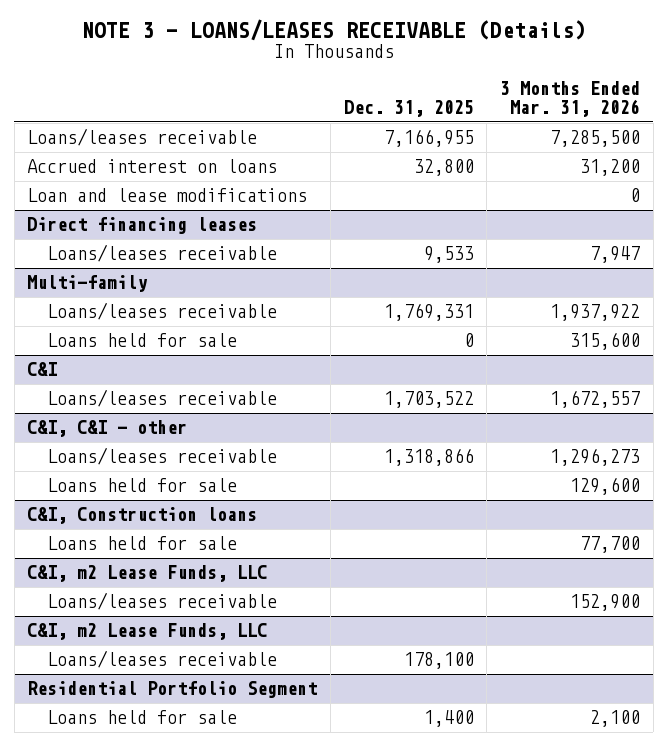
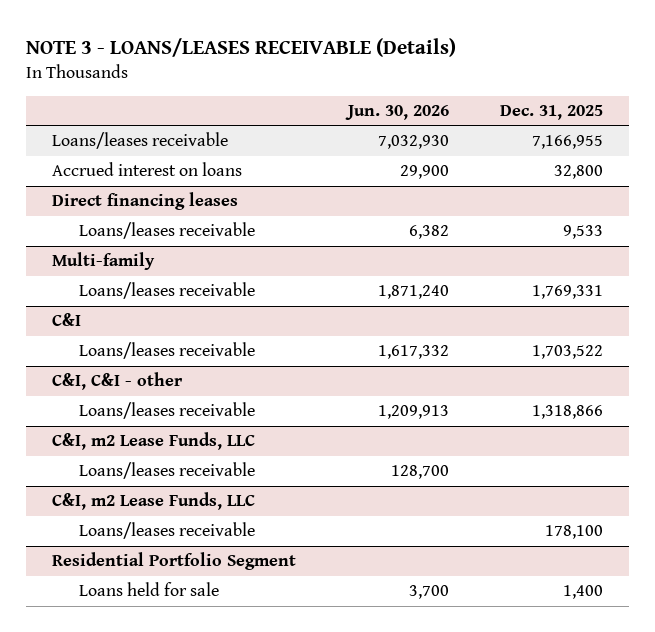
- | Dec. 31, 2025 | 3 Months Ended Mar. 31, 2026
+ | Jun. 30, 2026 | Dec. 31, 2025
- Loan and lease modifications | | 0
@ Multi-family
- Loans held for sale | 0 | 315,600
@ C&I, C&I - other
- Loans held for sale | | 129,600
- C&I, Construction loans
- Loans held for sale | | 77,700

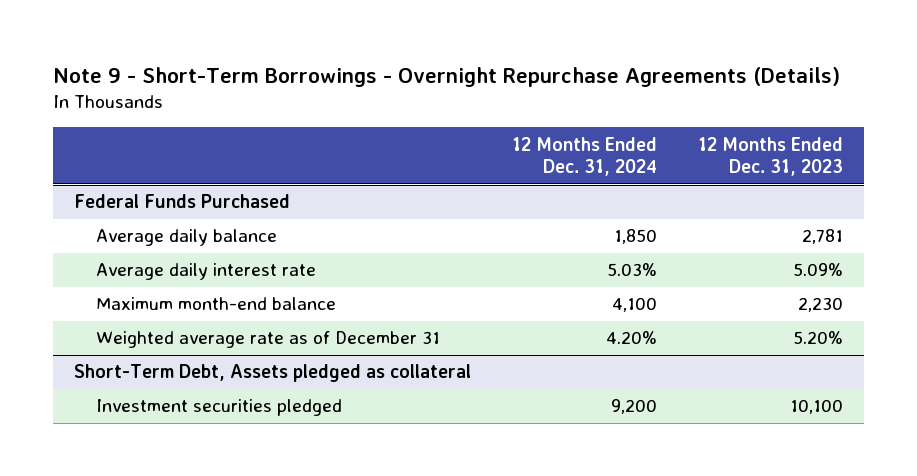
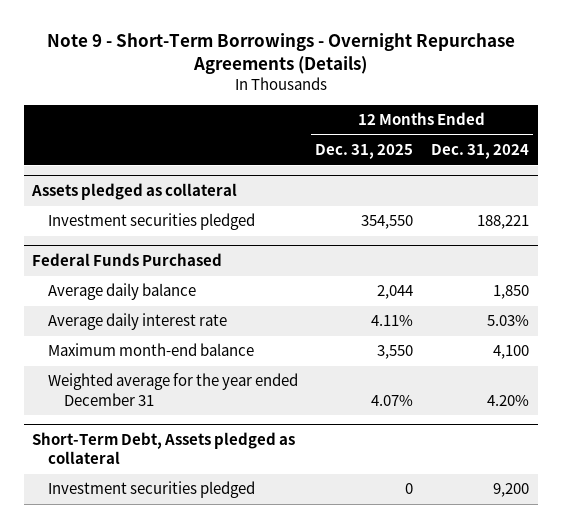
- | 12 Months Ended Dec. 31, 2024 | 12 Months Ended Dec. 31, 2023
+ | 12 Months Ended Dec. 31, 2025 | 12 Months Ended Dec. 31, 2024
+ Assets pledged as collateral
+ Investment securities pledged | 354,550 | 188,221
@ Federal Funds Purchased
- Weighted average rate as of December 31 | 4.20% | 5.20%
+ Weighted average for the year ended December 31 | 4.07% | 4.20%

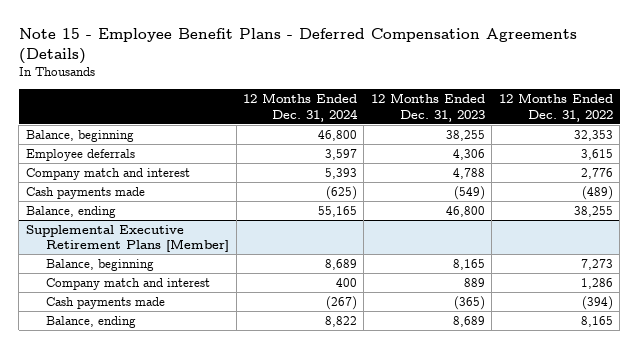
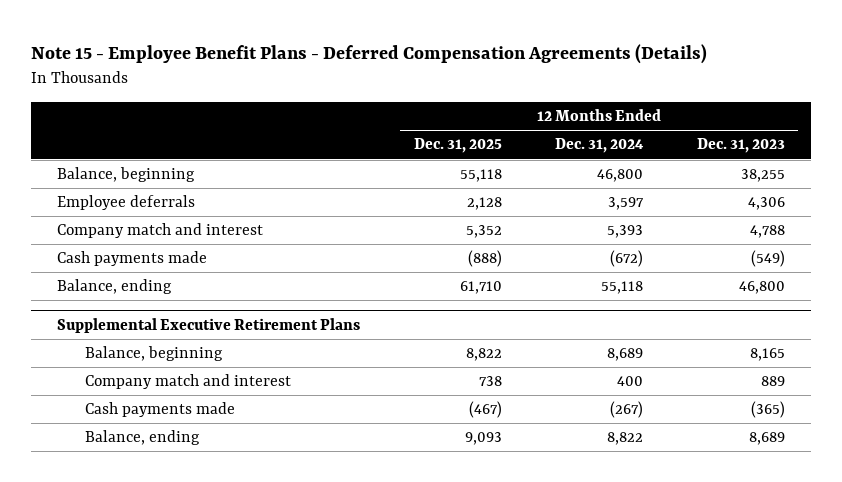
- | 12 Months Ended Dec. 31, 2024 | 12 Months Ended Dec. 31, 2023 | 12 Months Ended Dec. 31, 2022
+ | 12 Months Ended Dec. 31, 2025 | 12 Months Ended Dec. 31, 2024 | 12 Months Ended Dec. 31, 2023
- Cash payments made | (625) | (549) | (489)
- Balance, ending | 55,165 | 46,800 | 38,255
- Supplemental Executive Retirement Plans [Member]
+ Cash payments made | (888) | (672) | (549)
+ Balance, ending | 61,710 | 55,118 | 46,800
+ Supplemental Executive Retirement Plans

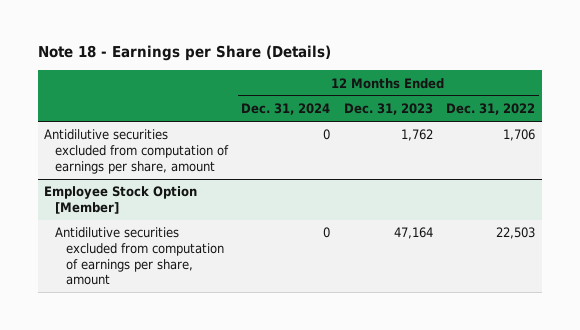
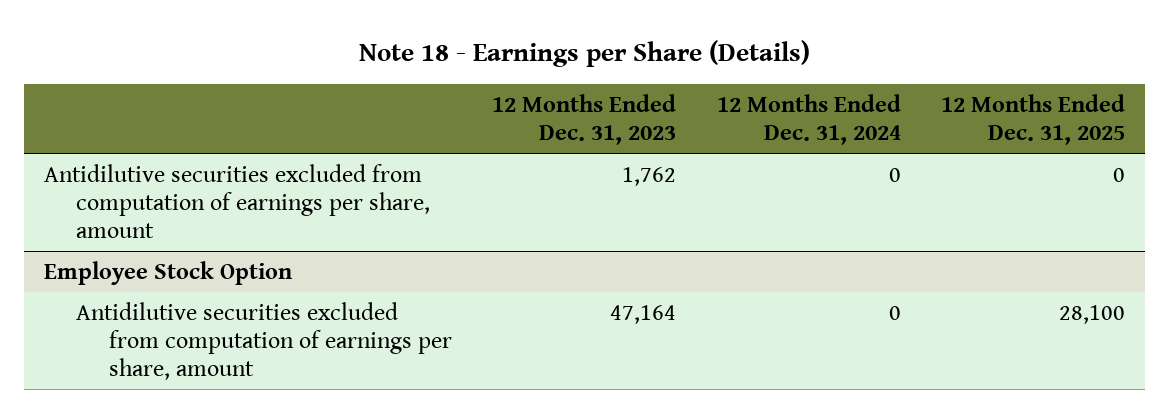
- | 12 Months Ended Dec. 31, 2024 | 12 Months Ended Dec. 31, 2023 | 12 Months Ended Dec. 31, 2022
+ | 12 Months Ended Dec. 31, 2023 | 12 Months Ended Dec. 31, 2024 | 12 Months Ended Dec. 31, 2025
- Employee Stock Option [Member]
+ Employee Stock Option

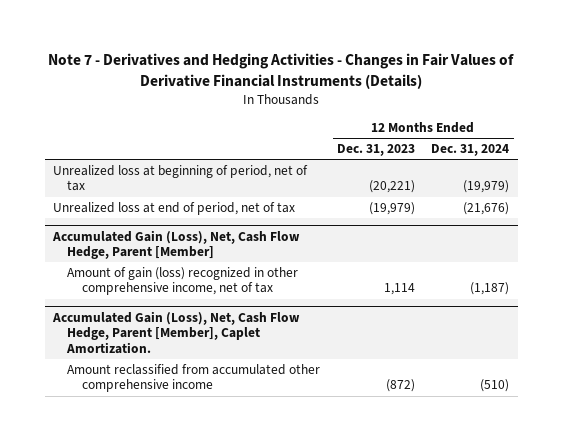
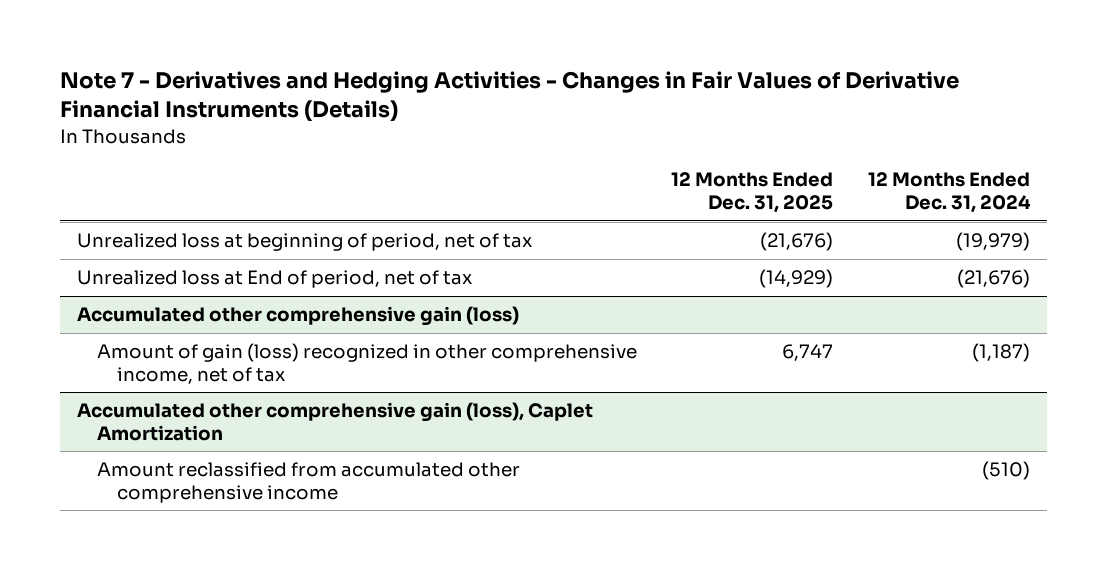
- | 12 Months Ended Dec. 31, 2023 | 12 Months Ended Dec. 31, 2024
+ | 12 Months Ended Dec. 31, 2025 | 12 Months Ended Dec. 31, 2024
- Unrealized loss at end of period, net of tax | (19,979) | (21,676)
- Accumulated Gain (Loss), Net, Cash Flow Hedge, Parent [Member]
+ Unrealized loss at End of period, net of tax | (14,929) | (21,676)
+ Accumulated other comprehensive gain (loss)
- Accumulated Gain (Loss), Net, Cash Flow Hedge, Parent [Member], Caplet Amortization.
+ Accumulated other comprehensive gain (loss), Caplet Amortization

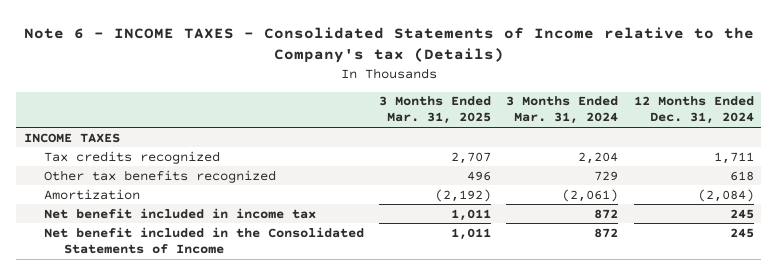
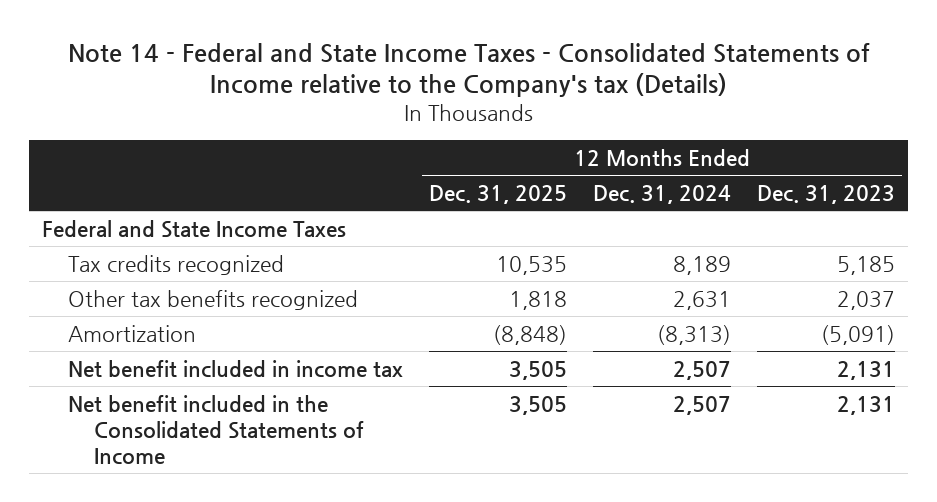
- Note 6 - INCOME TAXES - Consolidated Statements of Income relative to the Company's tax (Details)
+ Note 14 - Federal and State Income Taxes - Consolidated Statements of Income relative to the Company's tax (Details)
- | 3 Months Ended Mar. 31, 2025 | 3 Months Ended Mar. 31, 2024 | 12 Months Ended Dec. 31, 2024
+ | 12 Months Ended Dec. 31, 2025 | 12 Months Ended Dec. 31, 2024 | 12 Months Ended Dec. 31, 2023
- INCOME TAXES
- Tax credits recognized | 2,707 | 2,204 | 1,711
- Other tax benefits recognized | 496 | 729 | 618
- Amortization | (2,192) | (2,061) | (2,084)
- Net benefit included in income tax | 1,011 | 872 | 245
- Net benefit included in the Consolidated Statements of Income | 1,011 | 872 | 245
+ Federal and State Income Taxes
+ Tax credits recognized | 10,535 | 8,189 | 5,185
+ Other tax benefits recognized | 1,818 | 2,631 | 2,037
+ Amortization | (8,848) | (8,313) | (5,091)
+ Net benefit included in income tax | 3,505 | 2,507 | 2,131
+ Net benefit included in the Consolidated Statements of Income | 3,505 | 2,507 | 2,131

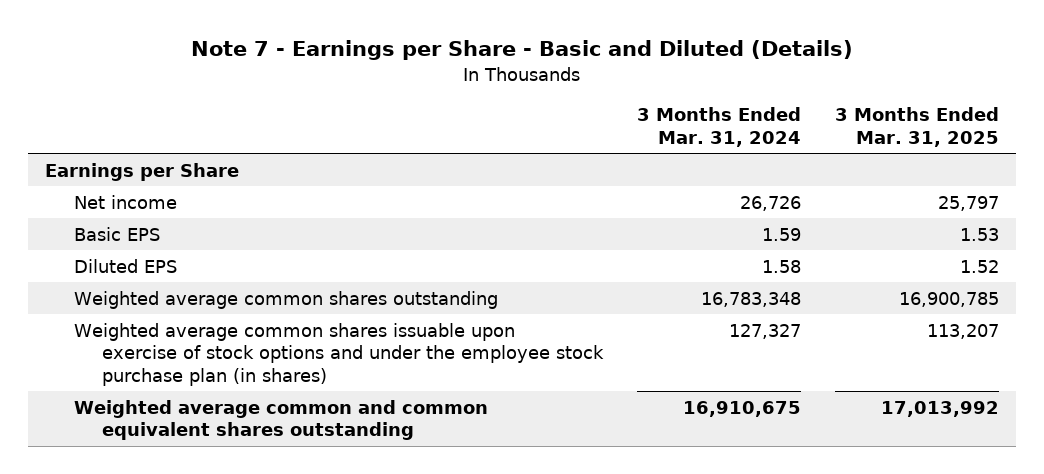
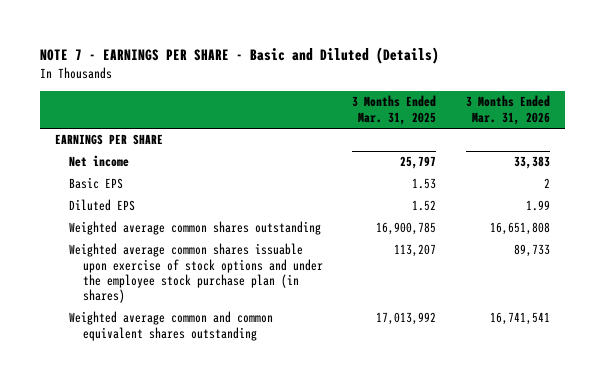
- Note 7 - Earnings per Share - Basic and Diluted (Details)
+ NOTE 7 - EARNINGS PER SHARE - Basic and Diluted (Details)
- | 3 Months Ended Mar. 31, 2024 | 3 Months Ended Mar. 31, 2025
+ | 3 Months Ended Mar. 31, 2025 | 3 Months Ended Mar. 31, 2026
- Earnings per Share
+ EARNINGS PER SHARE

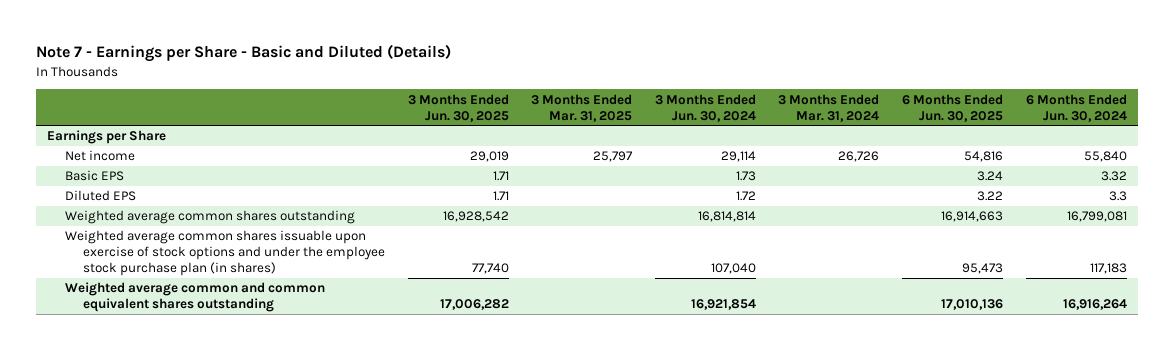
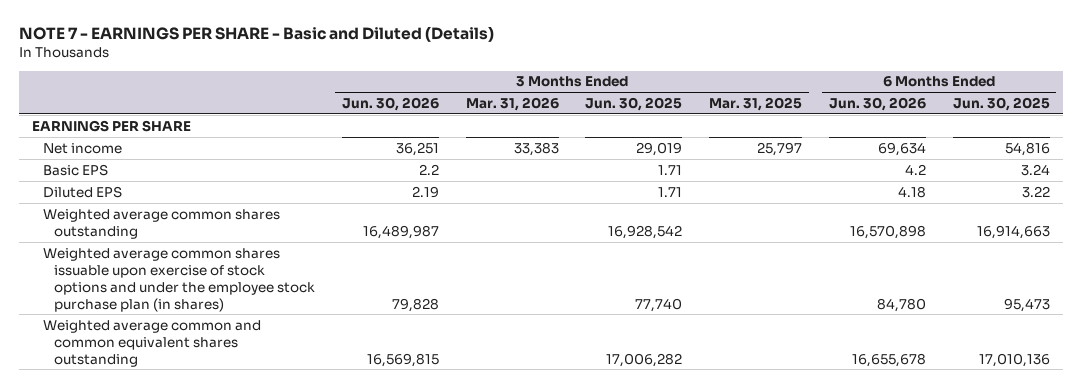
- Note 7 - Earnings per Share - Basic and Diluted (Details)
+ NOTE 7 - EARNINGS PER SHARE - Basic and Diluted (Details)
- | 3 Months Ended Jun. 30, 2025 | 3 Months Ended Mar. 31, 2025 | 3 Months Ended Jun. 30, 2024 | 3 Months Ended Mar. 31, 2024 | 6 Months Ended Jun. 30, 2025 | 6 Months Ended Jun. 30, 2024
+ | 3 Months Ended Jun. 30, 2026 | 3 Months Ended Mar. 31, 2026 | 3 Months Ended Jun. 30, 2025 | 3 Months Ended Mar. 31, 2025 | 6 Months Ended Jun. 30, 2026 | 6 Months Ended Jun. 30, 2025
- Earnings per Share
+ EARNINGS PER SHARE

